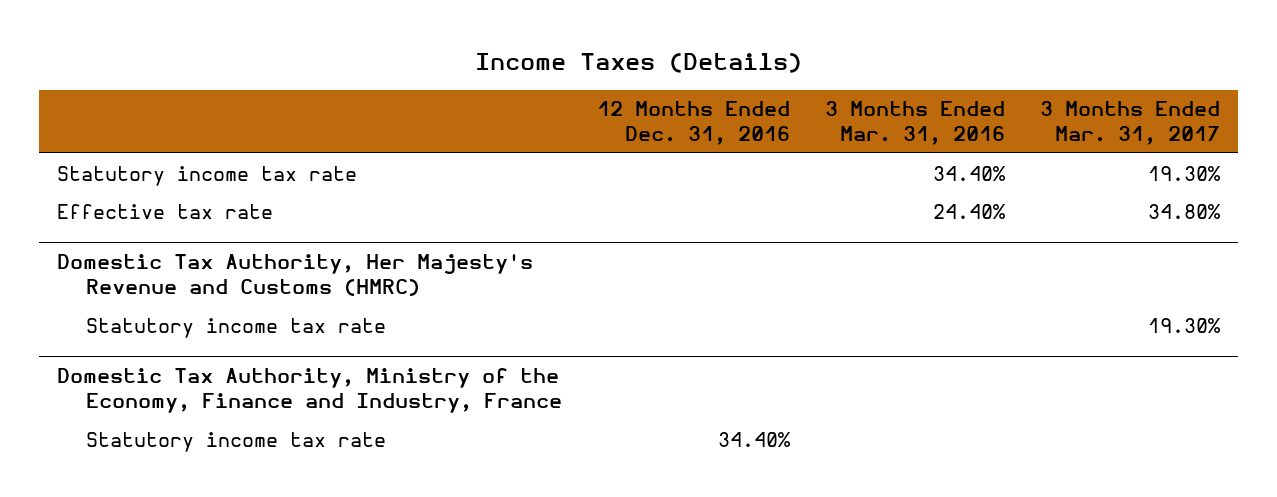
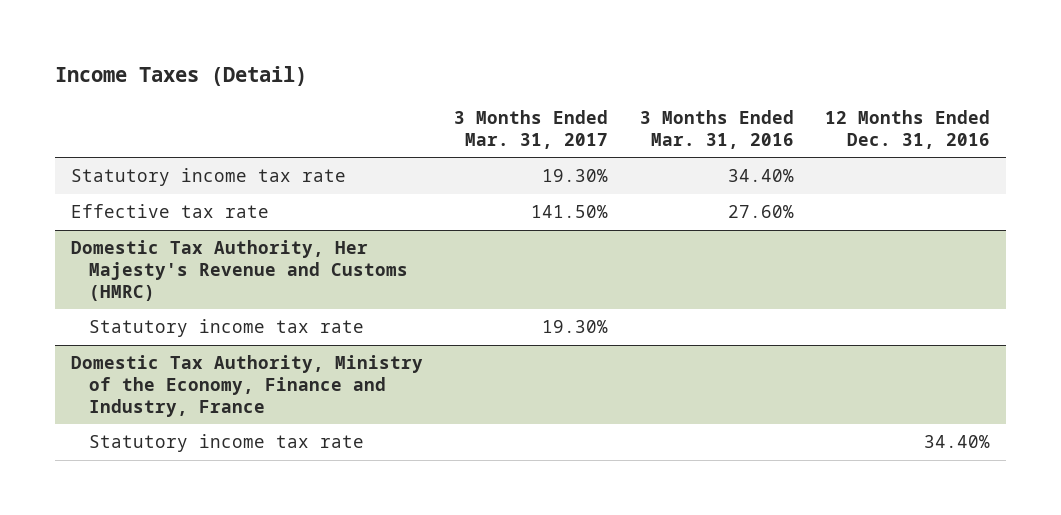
- Income Taxes (Details)
+ Income Taxes (Detail)
- | 12 Months Ended Dec. 31, 2016 | 3 Months Ended Mar. 31, 2016 | 3 Months Ended Mar. 31, 2017
+ | 3 Months Ended Mar. 31, 2017 | 3 Months Ended Mar. 31, 2016 | 12 Months Ended Dec. 31, 2016
- Effective tax rate | | 24.40% | 34.80%
+ Effective tax rate | 141.50% | 27.60% |

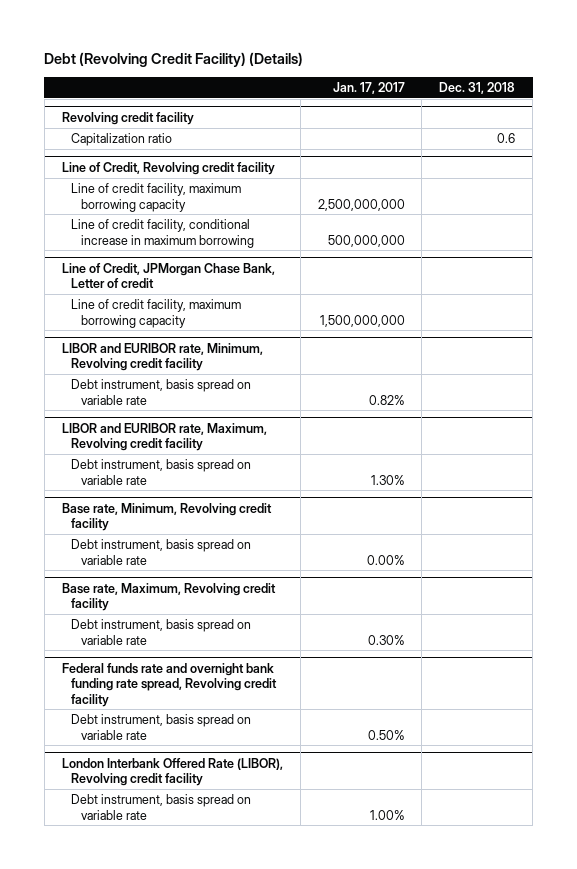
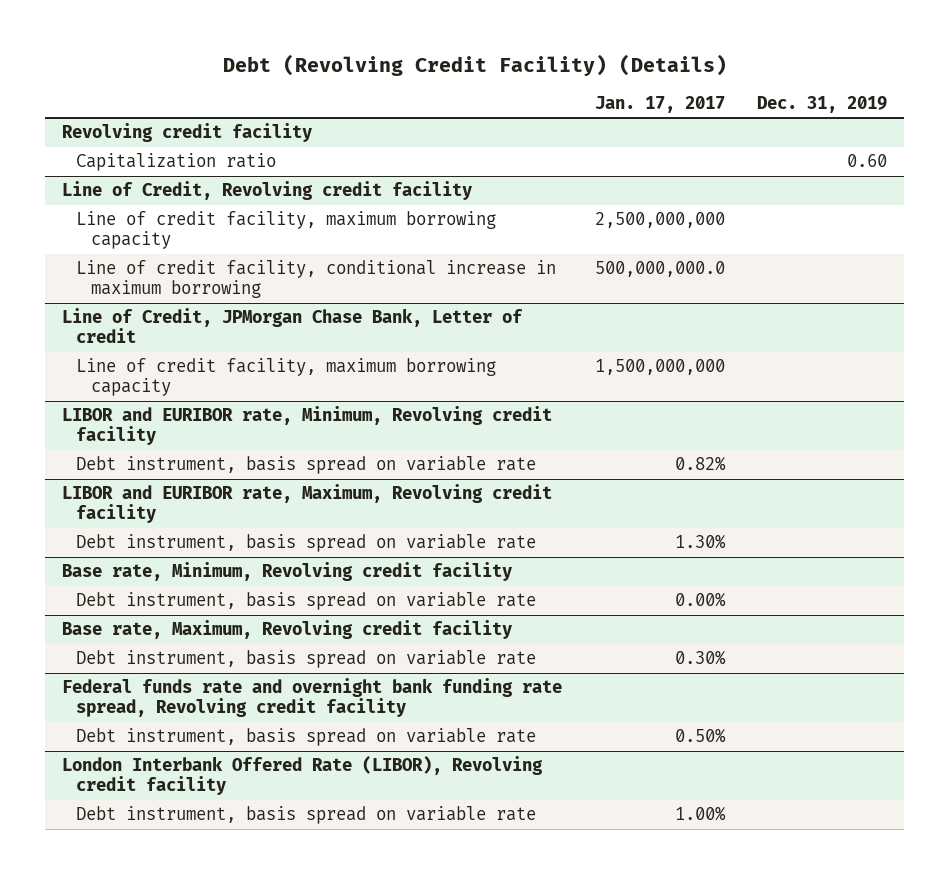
- | Jan. 17, 2017 | Dec. 31, 2018
+ | Jan. 17, 2017 | Dec. 31, 2019
@ Line of Credit, Revolving credit facility
- Line of credit facility, conditional increase in maximum borrowing | 500,000,000 |
+ Line of credit facility, conditional increase in maximum borrowing | 500,000,000.0 |

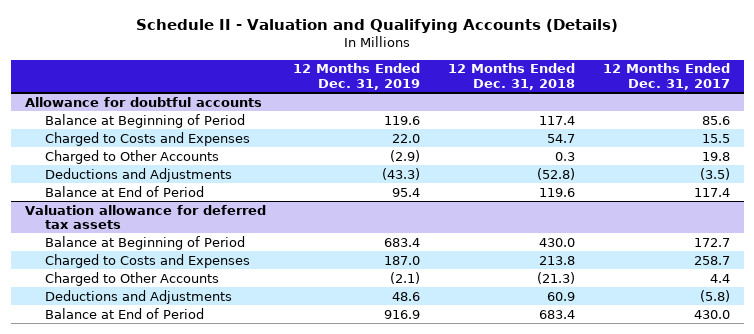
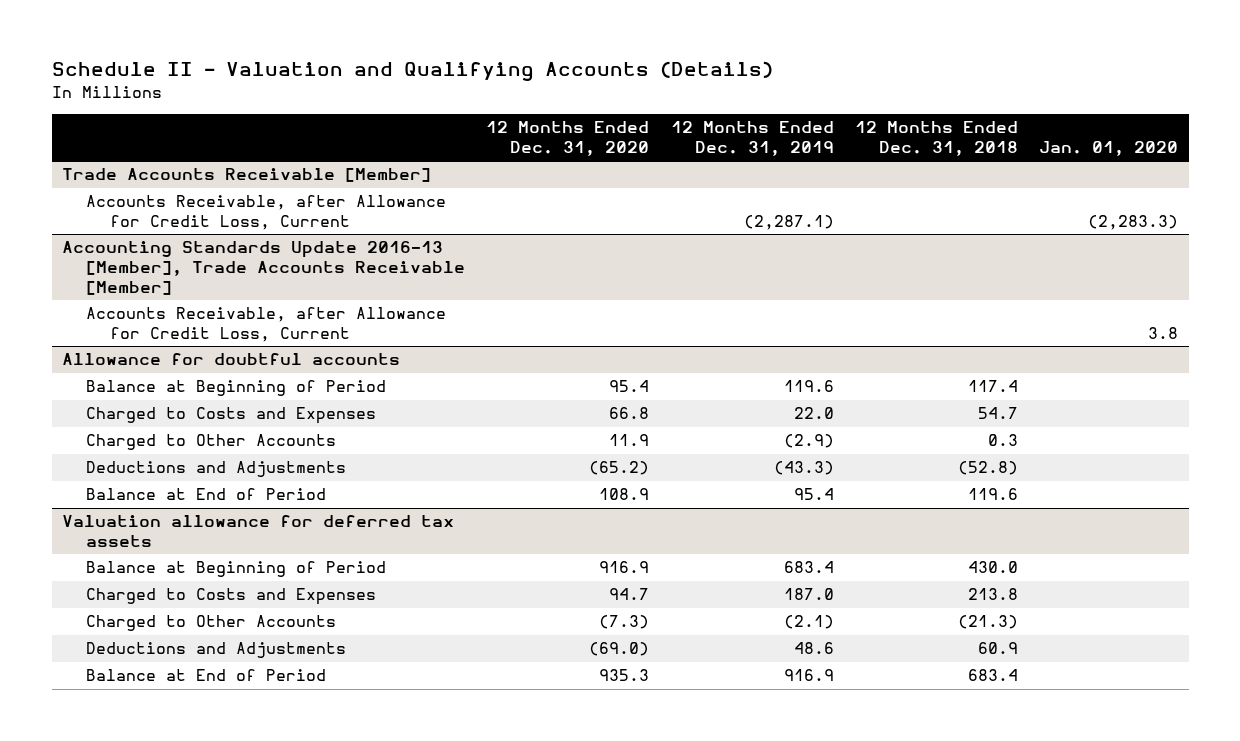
- | 12 Months Ended Dec. 31, 2019 | 12 Months Ended Dec. 31, 2018 | 12 Months Ended Dec. 31, 2017
+ | 12 Months Ended Dec. 31, 2020 | 12 Months Ended Dec. 31, 2019 | 12 Months Ended Dec. 31, 2018 | Jan. 01, 2020
+ Trade Accounts Receivable [Member]
+ Accounts Receivable, after Allowance for Credit Loss, Current | | (2,287.1) | | (2,283.3)
+ Accounting Standards Update 2016-13 [Member], Trade Accounts Receivable [Member]
+ Accounts Receivable, after Allowance for Credit Loss, Current | | | | 3.8

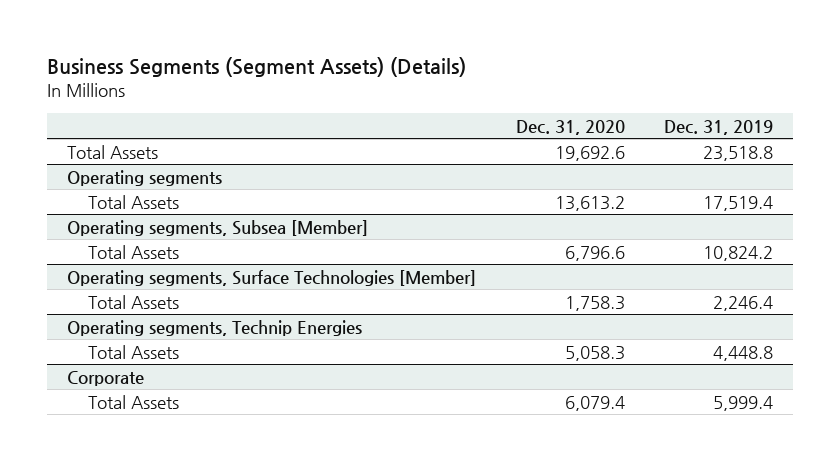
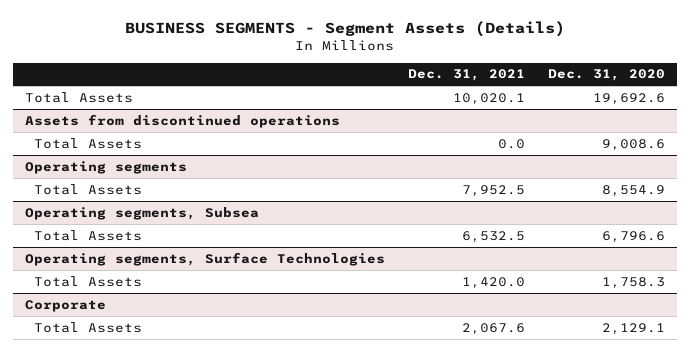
- Business Segments (Segment Assets) (Details)
+ BUSINESS SEGMENTS - Segment Assets (Details)
- | Dec. 31, 2020 | Dec. 31, 2019
+ | Dec. 31, 2021 | Dec. 31, 2020
+ Assets from discontinued operations
+ Total Assets | 0.0 | 9,008.6
@ Operating segments
- Total Assets | 13,613.2 | 17,519.4
- Operating segments, Subsea [Member]
@ Operating segments
+ Total Assets | 7,952.5 | 8,554.9
+ Operating segments, Subsea
- Operating segments, Surface Technologies [Member]
+ Operating segments, Surface Technologies
- Operating segments, Technip Energies
- Total Assets | 5,058.3 | 4,448.8
@ Corporate
- Total Assets | 6,079.4 | 5,999.4
+ Total Assets | 2,067.6 | 2,129.1

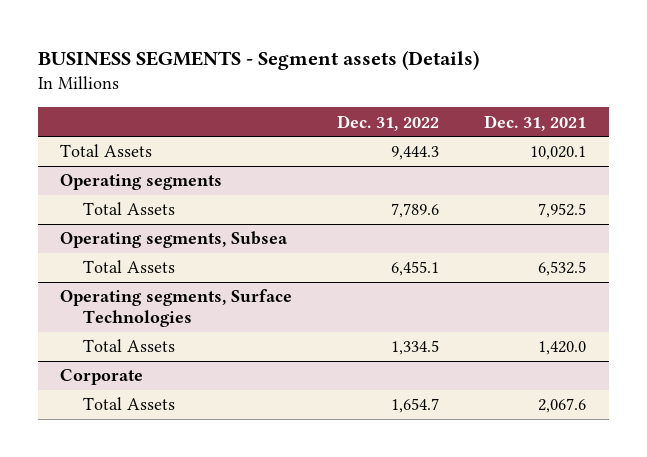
- BUSINESS SEGMENTS - Segment Assets (Details)
+ BUSINESS SEGMENTS - Segment assets (Details)
- | Dec. 31, 2021 | Dec. 31, 2020
+ | Dec. 31, 2022 | Dec. 31, 2021
- Assets from discontinued operations
- Total Assets | 0.0 | 9,008.6

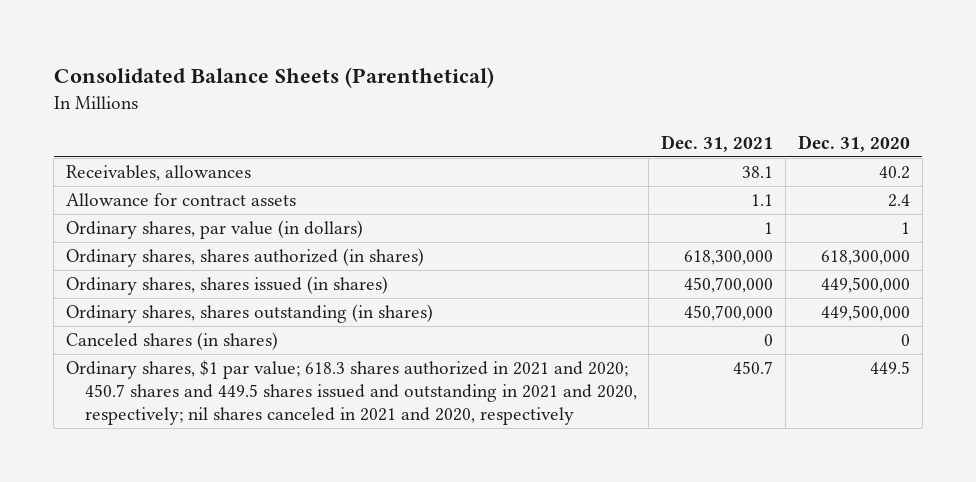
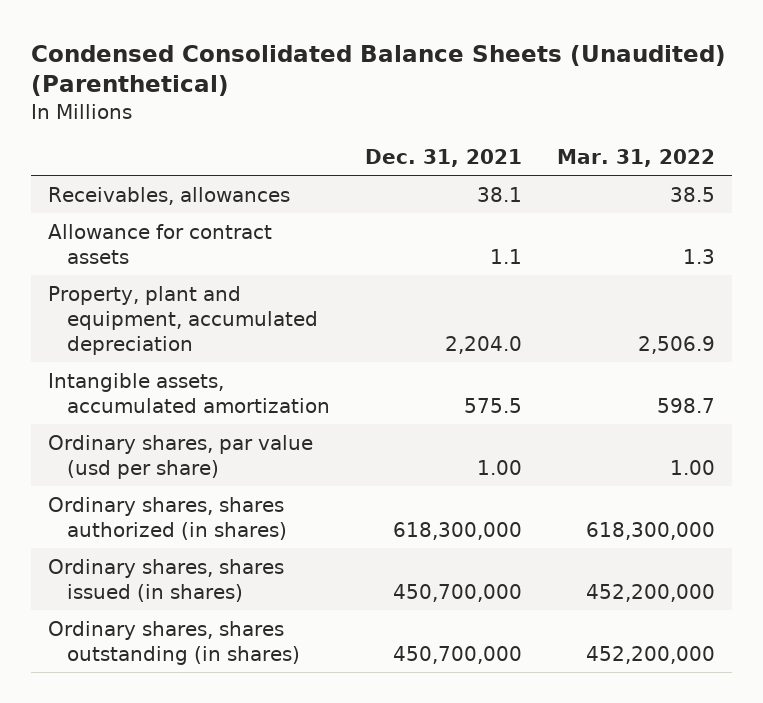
- Consolidated Balance Sheets (Parenthetical)
+ Condensed Consolidated Balance Sheets (Unaudited) (Parenthetical)
- | Dec. 31, 2021 | Dec. 31, 2020
+ | Dec. 31, 2021 | Mar. 31, 2022
- Ordinary shares, par value (in dollars) | 1 | 1
+ Property, plant and equipment, accumulated depreciation | 2,204.0 | 2,506.9
+ Intangible assets, accumulated amortization | 575.5 | 598.7
+ Ordinary shares, par value (usd per share) | 1.00 | 1.00
- Canceled shares (in shares) | 0 | 0
- Ordinary shares, $1 par value; 618.3 shares authorized in 2021 and 2020; 450.7 shares and 449.5 shares issued and outstanding in 2021 and 2020, respectively; nil shares canceled in 2021 and 2020, respectively | 450.7 | 449.5

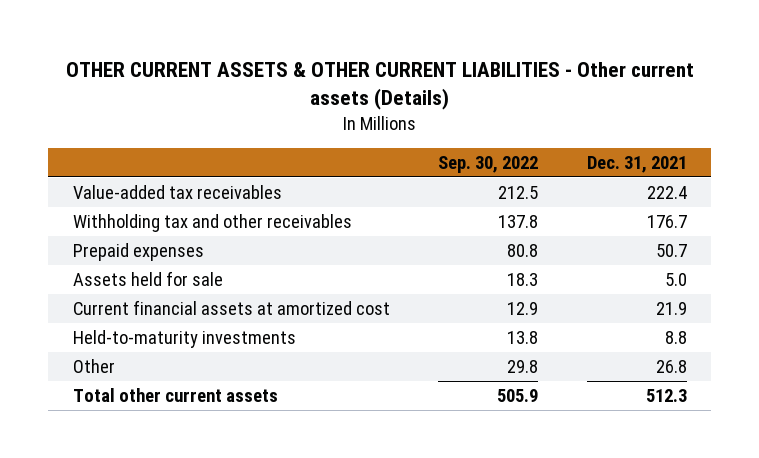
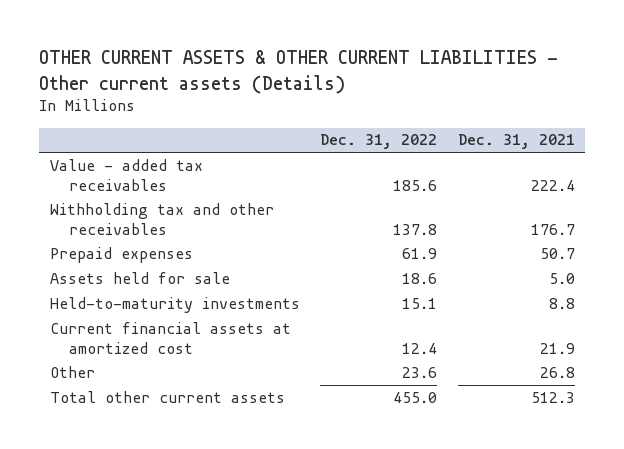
- | Sep. 30, 2022 | Dec. 31, 2021
+ | Dec. 31, 2022 | Dec. 31, 2021
- Value-added tax receivables | 212.5 | 222.4
+ Value - added tax receivables | 185.6 | 222.4
moved down: Current financial assets at amortized cost | 12.4 | 21.9

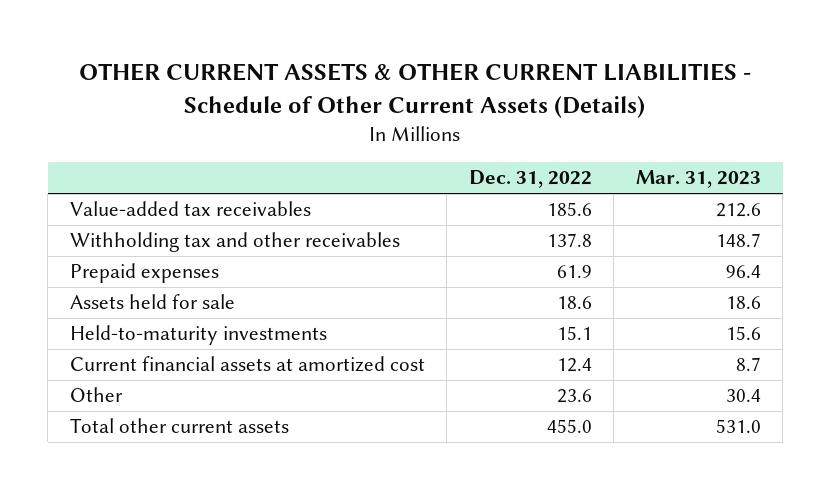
- OTHER CURRENT ASSETS & OTHER CURRENT LIABILITIES - Other current assets (Details)
+ OTHER CURRENT ASSETS & OTHER CURRENT LIABILITIES - Schedule of Other Current Assets (Details)
- | Dec. 31, 2022 | Dec. 31, 2021
+ | Dec. 31, 2022 | Mar. 31, 2023
- Value - added tax receivables | 185.6 | 222.4
+ Value-added tax receivables | 185.6 | 212.6

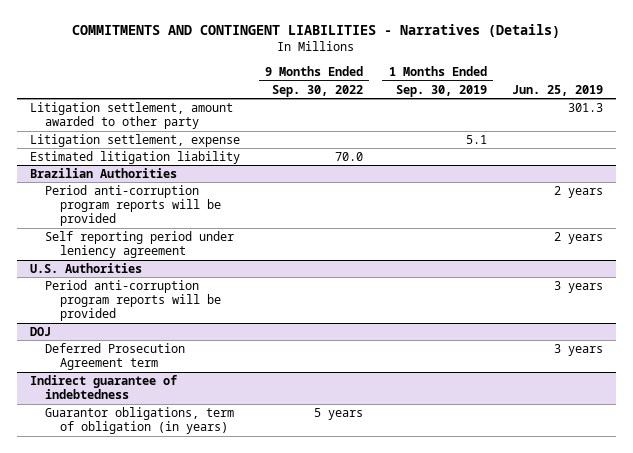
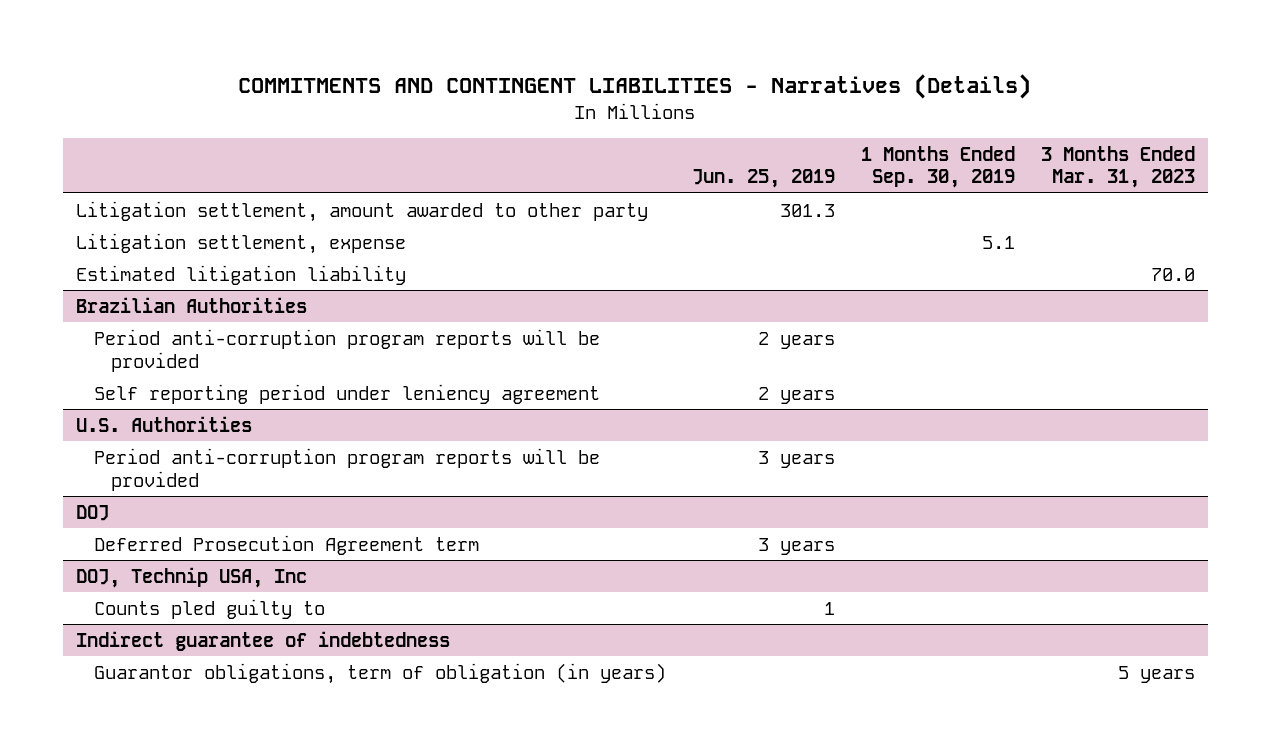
- | 9 Months Ended Sep. 30, 2022 | 1 Months Ended Sep. 30, 2019 | Jun. 25, 2019
+ | Jun. 25, 2019 | 1 Months Ended Sep. 30, 2019 | 3 Months Ended Mar. 31, 2023
+ DOJ, Technip USA, Inc
+ Counts pled guilty to | 1 | |

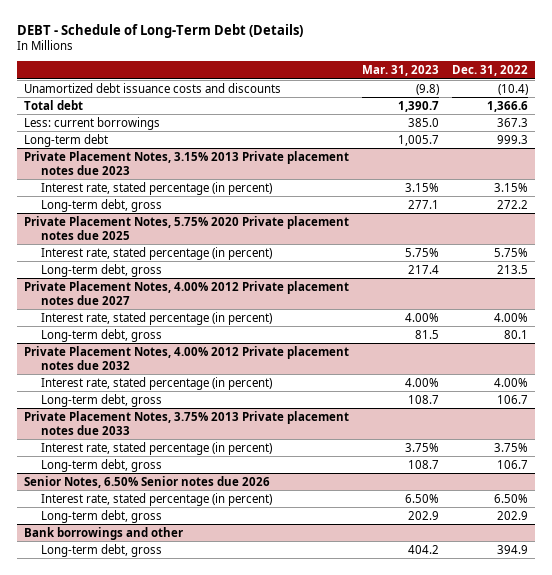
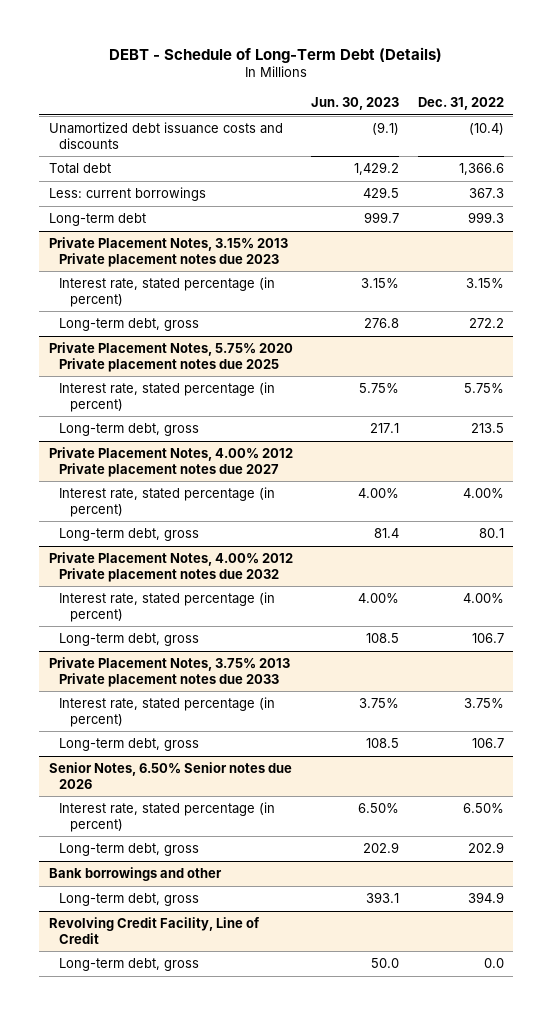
- | Mar. 31, 2023 | Dec. 31, 2022
+ | Jun. 30, 2023 | Dec. 31, 2022
+ Revolving Credit Facility, Line of Credit
+ Long-term debt, gross | 50.0 | 0.0

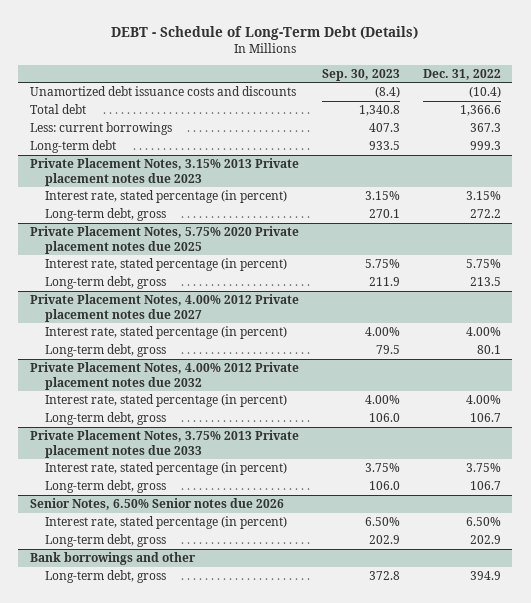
- | Jun. 30, 2023 | Dec. 31, 2022
+ | Sep. 30, 2023 | Dec. 31, 2022
- Revolving Credit Facility, Line of Credit
- Long-term debt, gross | 50.0 | 0.0

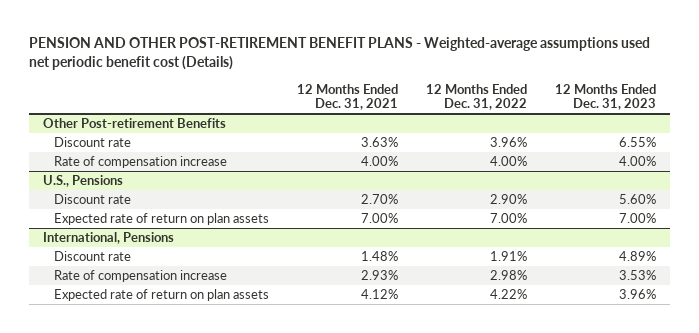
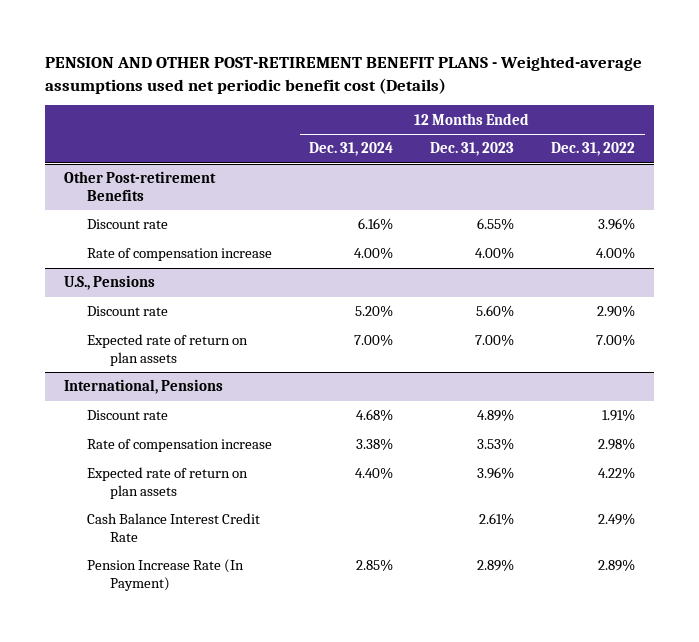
- | 12 Months Ended Dec. 31, 2021 | 12 Months Ended Dec. 31, 2022 | 12 Months Ended Dec. 31, 2023
+ | 12 Months Ended Dec. 31, 2024 | 12 Months Ended Dec. 31, 2023 | 12 Months Ended Dec. 31, 2022
@ International, Pensions
+ Cash Balance Interest Credit Rate | | 2.61% | 2.49%
+ Pension Increase Rate (In Payment) | 2.85% | 2.89% | 2.89%

